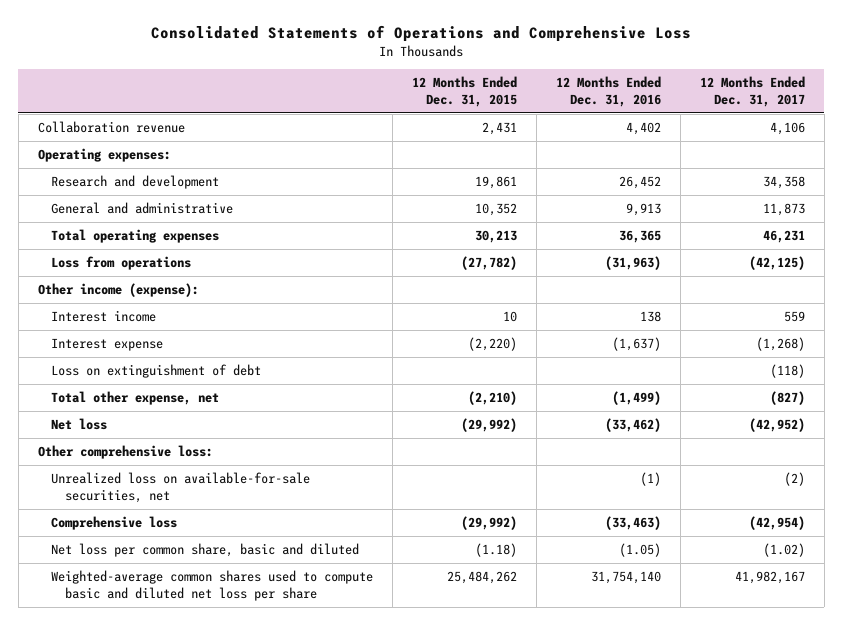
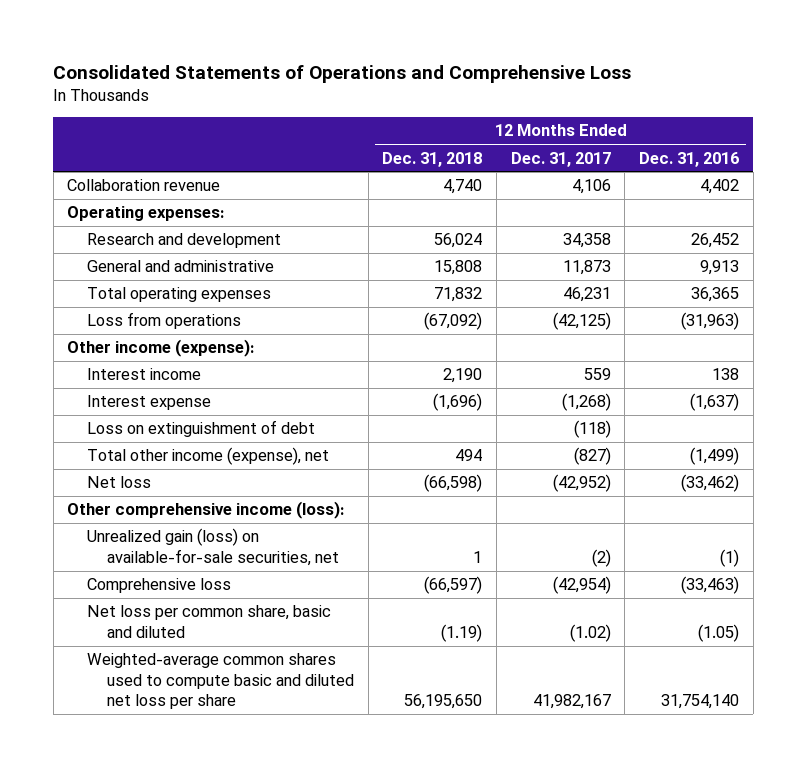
- | 12 Months Ended Dec. 31, 2015 | 12 Months Ended Dec. 31, 2016 | 12 Months Ended Dec. 31, 2017
+ | 12 Months Ended Dec. 31, 2018 | 12 Months Ended Dec. 31, 2017 | 12 Months Ended Dec. 31, 2016
- Total other expense, net | (2,210) | (1,499) | (827)
+ Total other income (expense), net | 494 | (827) | (1,499)
- Other comprehensive loss:
- Unrealized loss on available-for-sale securities, net | | (1) | (2)
+ Other comprehensive income (loss):
+ Unrealized gain (loss) on available-for-sale securities, net | 1 | (2) | (1)

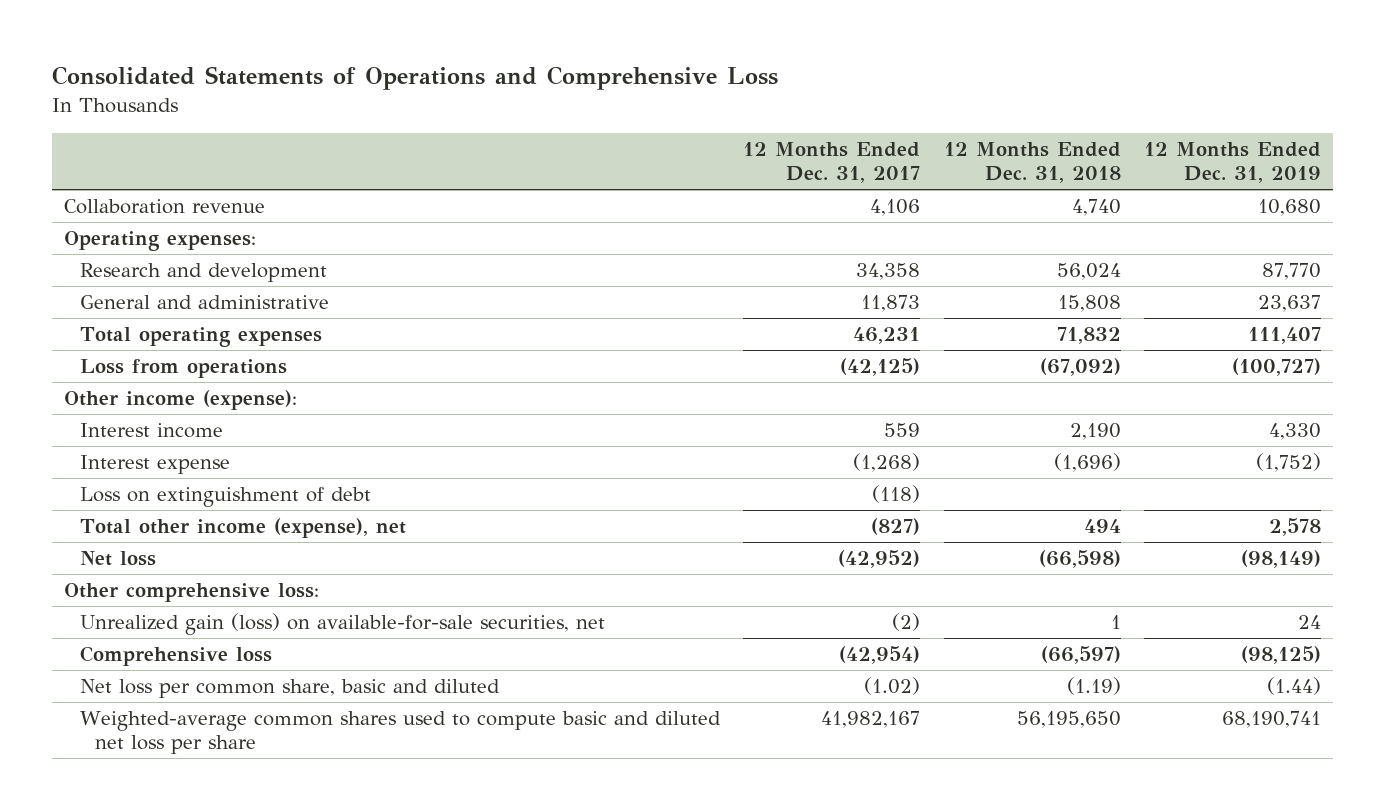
- | 12 Months Ended Dec. 31, 2018 | 12 Months Ended Dec. 31, 2017 | 12 Months Ended Dec. 31, 2016
+ | 12 Months Ended Dec. 31, 2017 | 12 Months Ended Dec. 31, 2018 | 12 Months Ended Dec. 31, 2019
- Other comprehensive income (loss):
+ Other comprehensive loss:

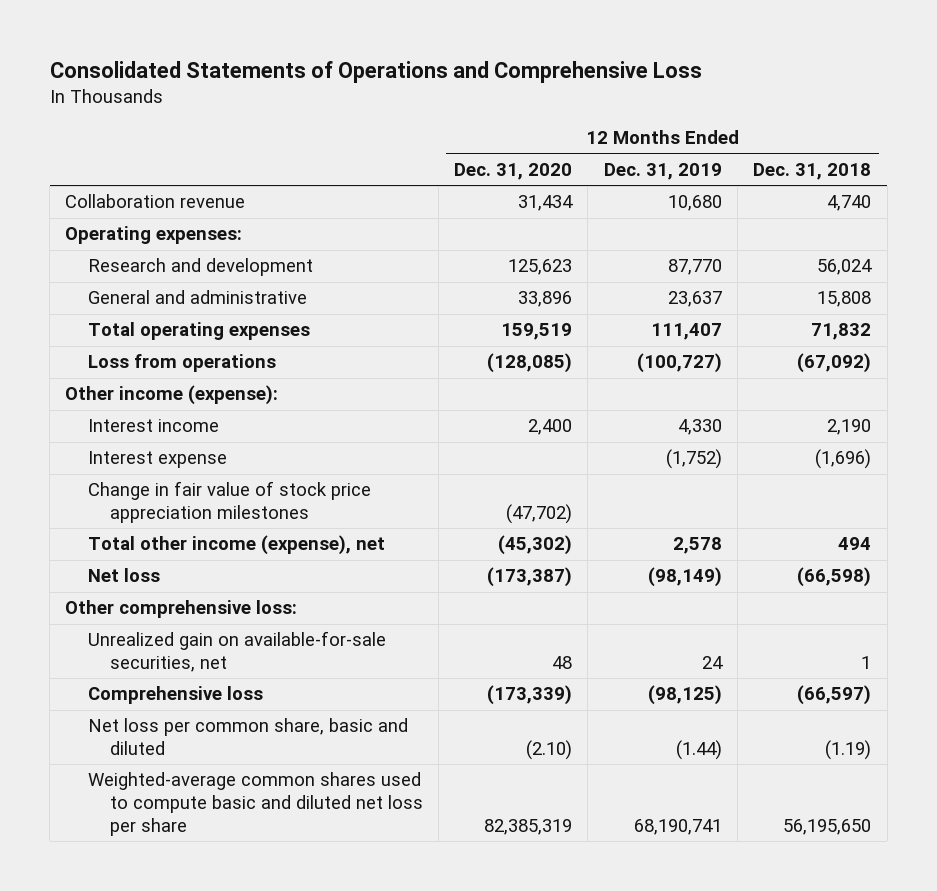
- | 12 Months Ended Dec. 31, 2017 | 12 Months Ended Dec. 31, 2018 | 12 Months Ended Dec. 31, 2019
+ | 12 Months Ended Dec. 31, 2020 | 12 Months Ended Dec. 31, 2019 | 12 Months Ended Dec. 31, 2018
- Loss on extinguishment of debt | (118) | |
+ Change in fair value of stock price appreciation milestones | (47,702) | |
- Unrealized gain (loss) on available-for-sale securities, net | (2) | 1 | 24
+ Unrealized gain on available-for-sale securities, net | 48 | 24 | 1

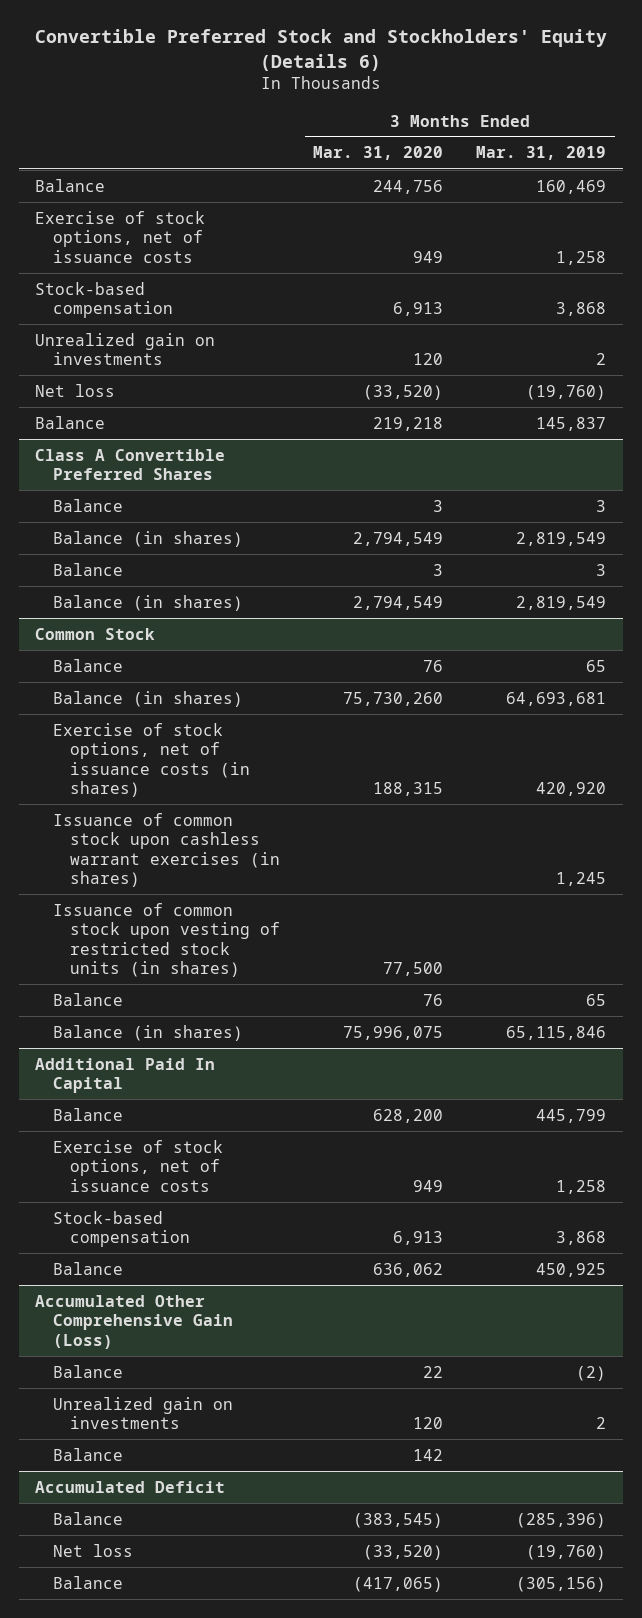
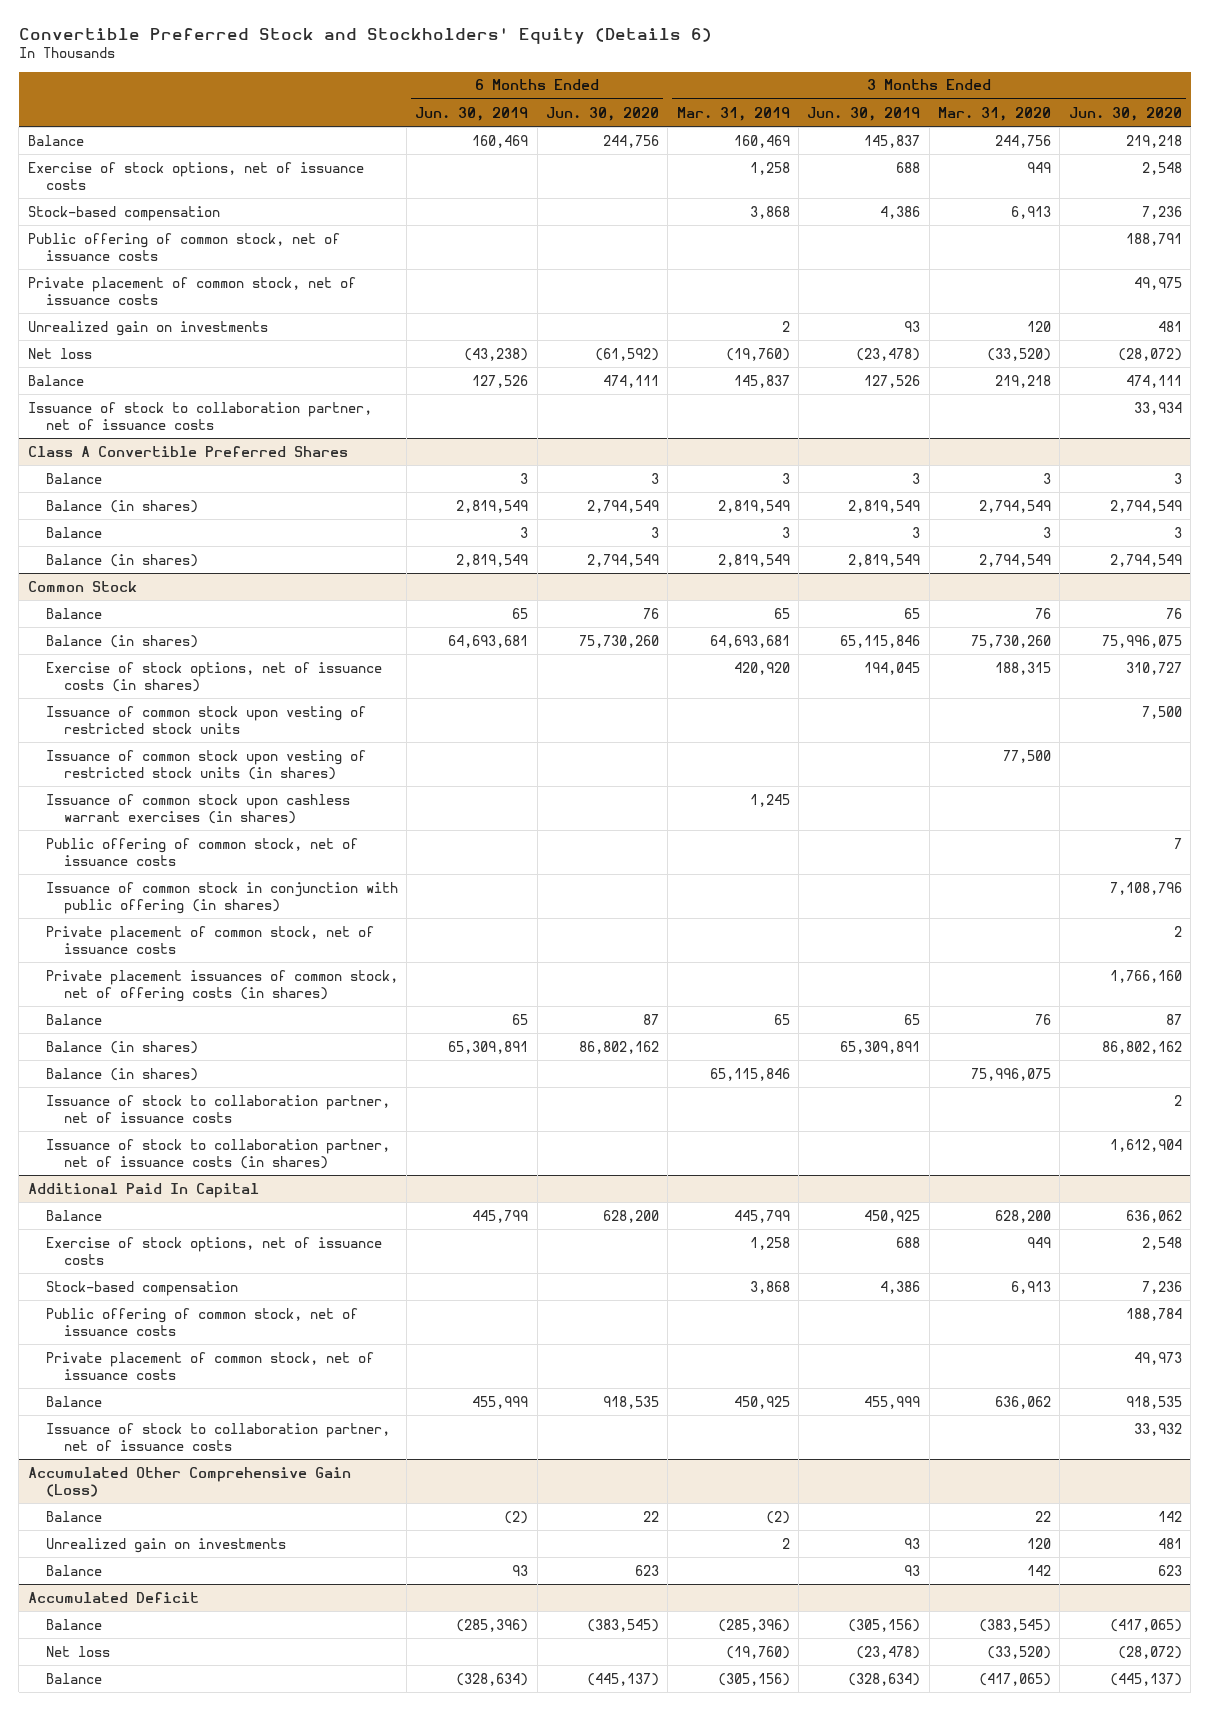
- | 3 Months Ended Mar. 31, 2020 | 3 Months Ended Mar. 31, 2019
+ | 6 Months Ended Jun. 30, 2019 | 6 Months Ended Jun. 30, 2020 | 3 Months Ended Mar. 31, 2019 | 3 Months Ended Jun. 30, 2019 | 3 Months Ended Mar. 31, 2020 | 3 Months Ended Jun. 30, 2020
+ Public offering of common stock, net of issuance costs | | | | | | 188,791
+ Private placement of common stock, net of issuance costs | | | | | | 49,975
+ Issuance of stock to collaboration partner, net of issuance costs | | | | | | 33,934
@ Common Stock
+ Issuance of common stock upon vesting of restricted stock units | | | | | | 7,500
moved down: Issuance of common stock upon cashless warrant exercises (in shares) | | | 1,245 | | |
+ Public offering of common stock, net of issuance costs | | | | | | 7
+ Issuance of common stock in conjunction with public offering (in shares) | | | | | | 7,108,796
+ Private placement of common stock, net of issuance costs | | | | | | 2
+ Private placement issuances of common stock, net of offering costs (in shares) | | | | | | 1,766,160
+ Balance (in shares) | 65,309,891 | 86,802,162 | | 65,309,891 | | 86,802,162
+ Issuance of stock to collaboration partner, net of issuance costs | | | | | | 2
+ Issuance of stock to collaboration partner, net of issuance costs (in shares) | | | | | | 1,612,904
@ Additional Paid In Capital
+ Public offering of common stock, net of issuance costs | | | | | | 188,784
+ Private placement of common stock, net of issuance costs | | | | | | 49,973
+ Issuance of stock to collaboration partner, net of issuance costs | | | | | | 33,932

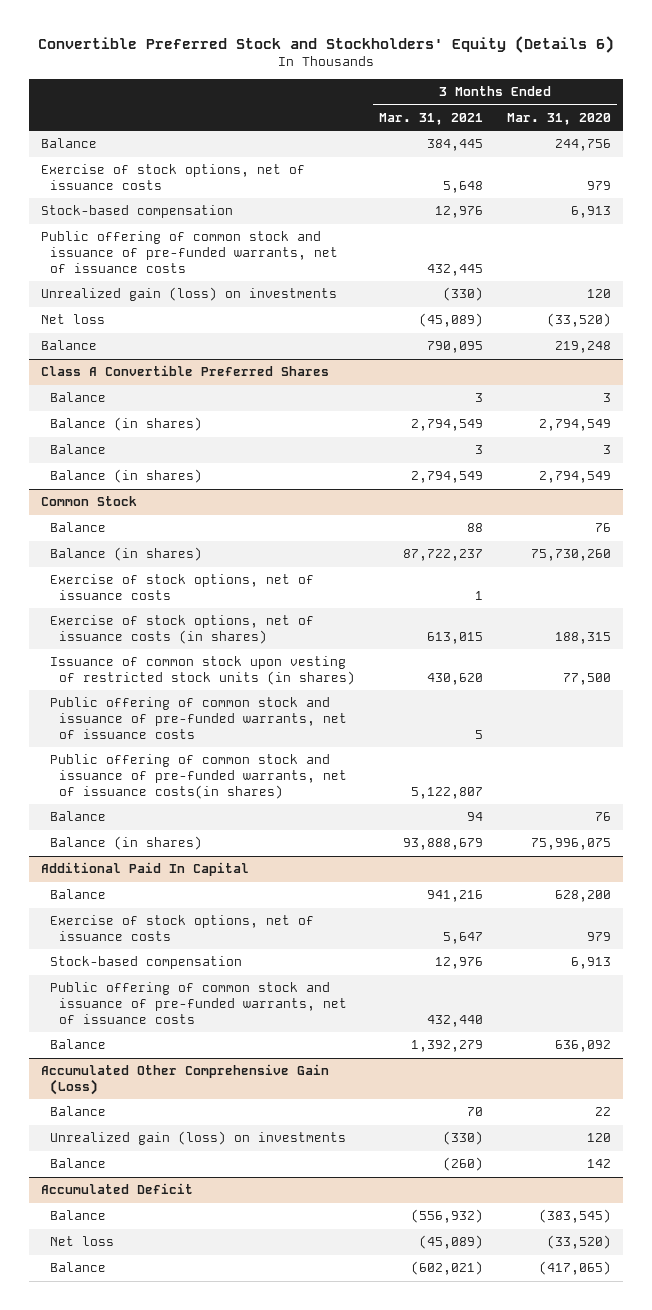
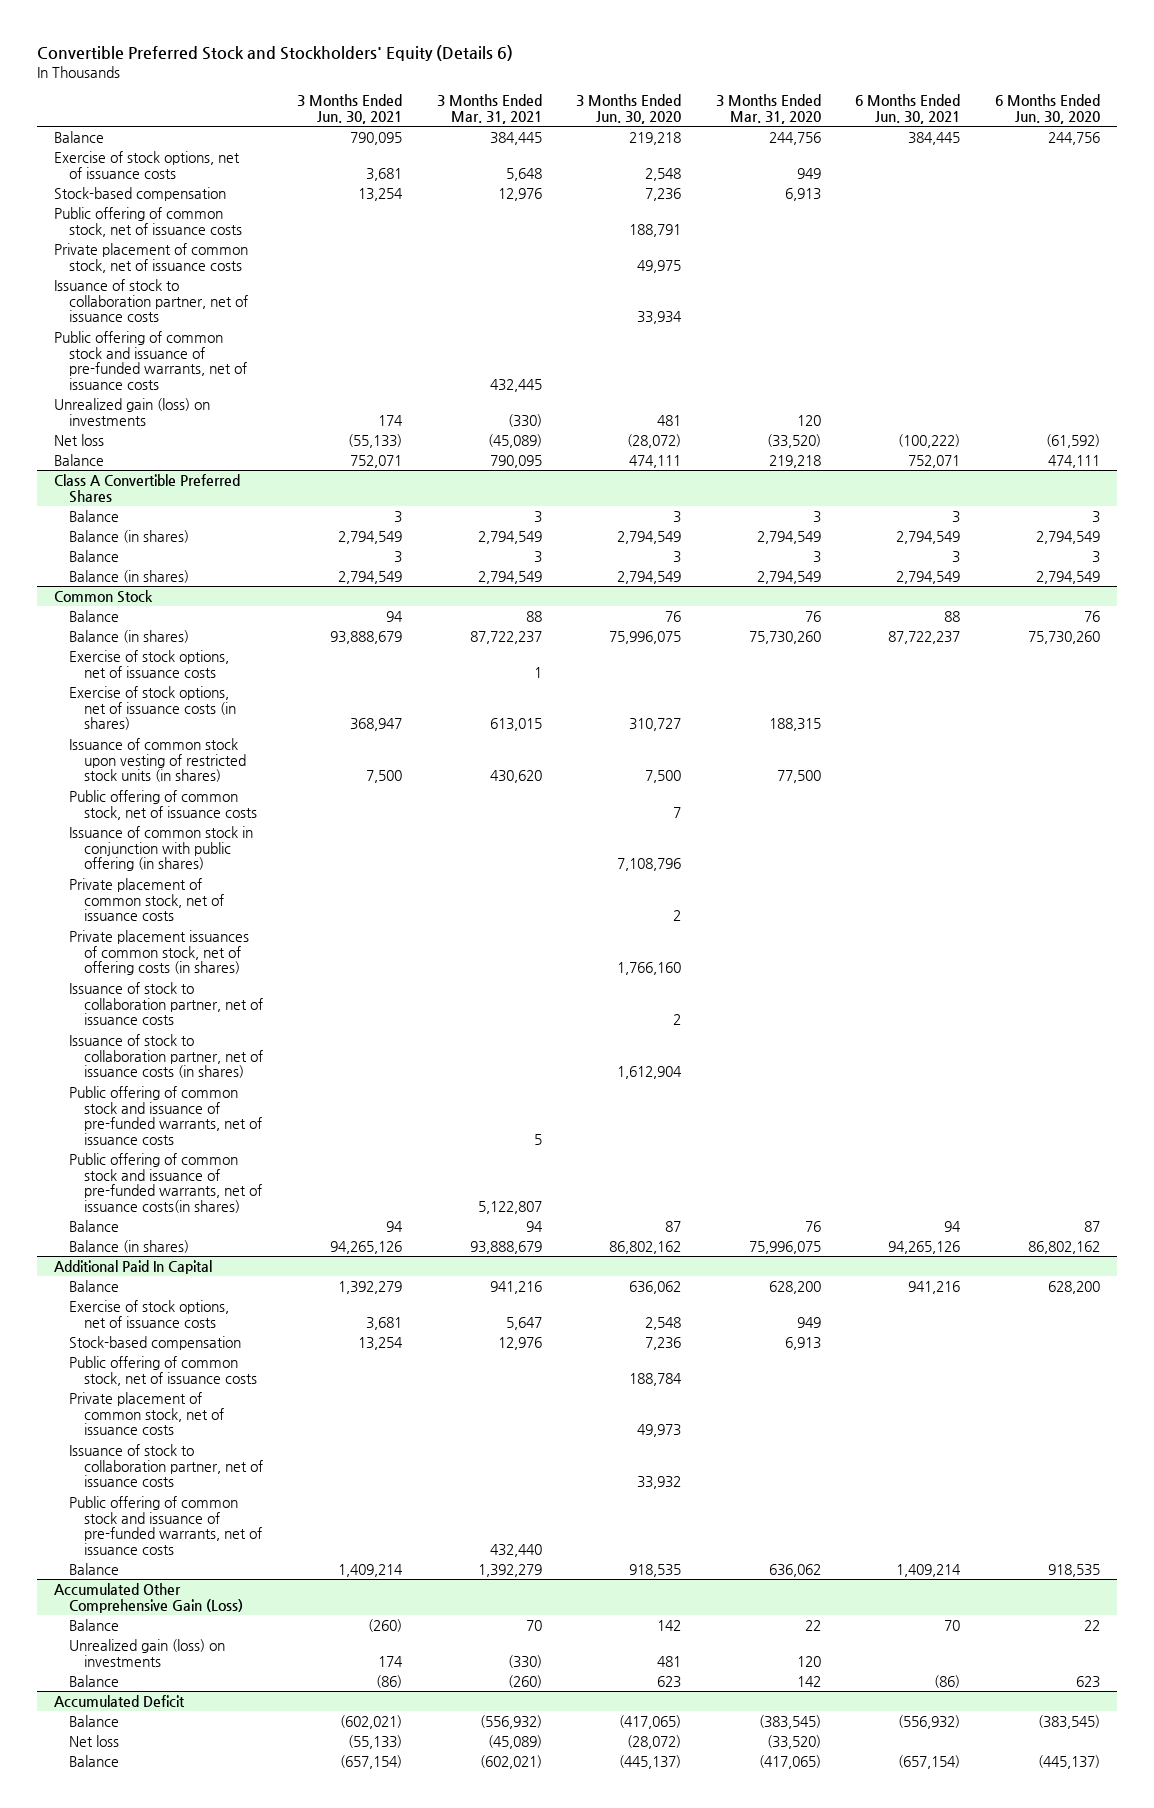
- | 3 Months Ended Mar. 31, 2021 | 3 Months Ended Mar. 31, 2020
+ | 3 Months Ended Jun. 30, 2021 | 3 Months Ended Mar. 31, 2021 | 3 Months Ended Jun. 30, 2020 | 3 Months Ended Mar. 31, 2020 | 6 Months Ended Jun. 30, 2021 | 6 Months Ended Jun. 30, 2020
- Exercise of stock options, net of issuance costs | 5,648 | 979
+ Exercise of stock options, net of issuance costs | 3,681 | 5,648 | 2,548 | 949 | |
+ Public offering of common stock, net of issuance costs | | | 188,791 | | |
+ Private placement of common stock, net of issuance costs | | | 49,975 | | |
+ Issuance of stock to collaboration partner, net of issuance costs | | | 33,934 | | |
- Balance | 790,095 | 219,248
+ Balance | 752,071 | 790,095 | 474,111 | 219,218 | 752,071 | 474,111
@ Common Stock
+ Public offering of common stock, net of issuance costs | | | 7 | | |
+ Issuance of common stock in conjunction with public offering (in shares) | | | 7,108,796 | | |
+ Private placement of common stock, net of issuance costs | | | 2 | | |
+ Private placement issuances of common stock, net of offering costs (in shares) | | | 1,766,160 | | |
+ Issuance of stock to collaboration partner, net of issuance costs | | | 2 | | |
+ Issuance of stock to collaboration partner, net of issuance costs (in shares) | | | 1,612,904 | | |
@ Additional Paid In Capital
- Exercise of stock options, net of issuance costs | 5,647 | 979
+ Exercise of stock options, net of issuance costs | 3,681 | 5,647 | 2,548 | 949 | |
+ Public offering of common stock, net of issuance costs | | | 188,784 | | |
+ Private placement of common stock, net of issuance costs | | | 49,973 | | |
+ Issuance of stock to collaboration partner, net of issuance costs | | | 33,932 | | |
- Balance | 1,392,279 | 636,092
+ Balance | 1,409,214 | 1,392,279 | 918,535 | 636,062 | 1,409,214 | 918,535

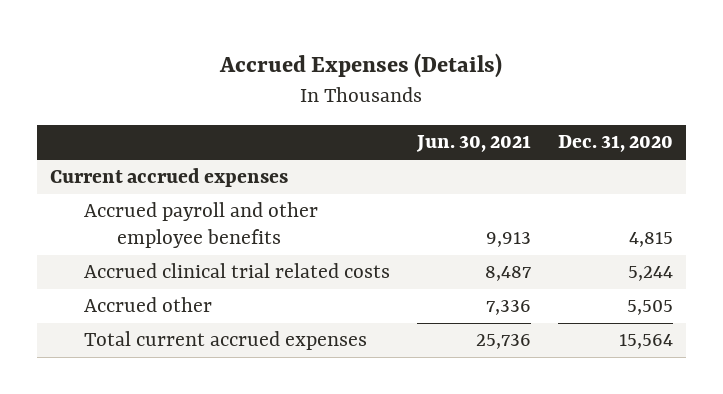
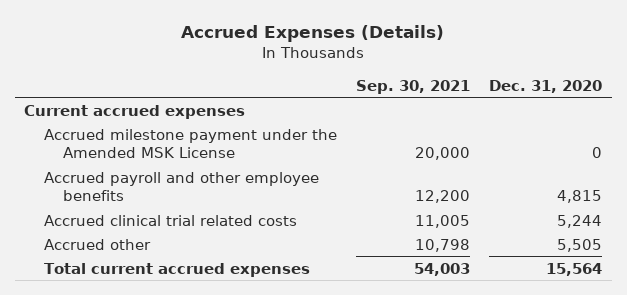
- | Jun. 30, 2021 | Dec. 31, 2020
+ | Sep. 30, 2021 | Dec. 31, 2020
+ Accrued milestone payment under the Amended MSK License | 20,000 | 0

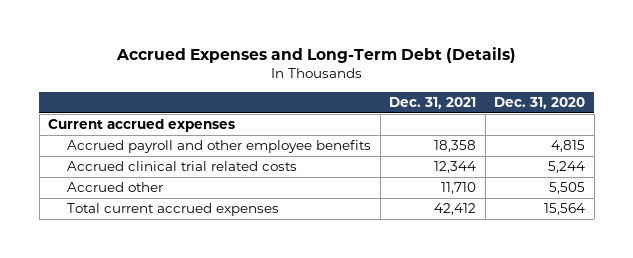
- Accrued Expenses (Details)
+ Accrued Expenses and Long-Term Debt (Details)
- | Sep. 30, 2021 | Dec. 31, 2020
+ | Dec. 31, 2021 | Dec. 31, 2020
- Accrued milestone payment under the Amended MSK License | 20,000 | 0

